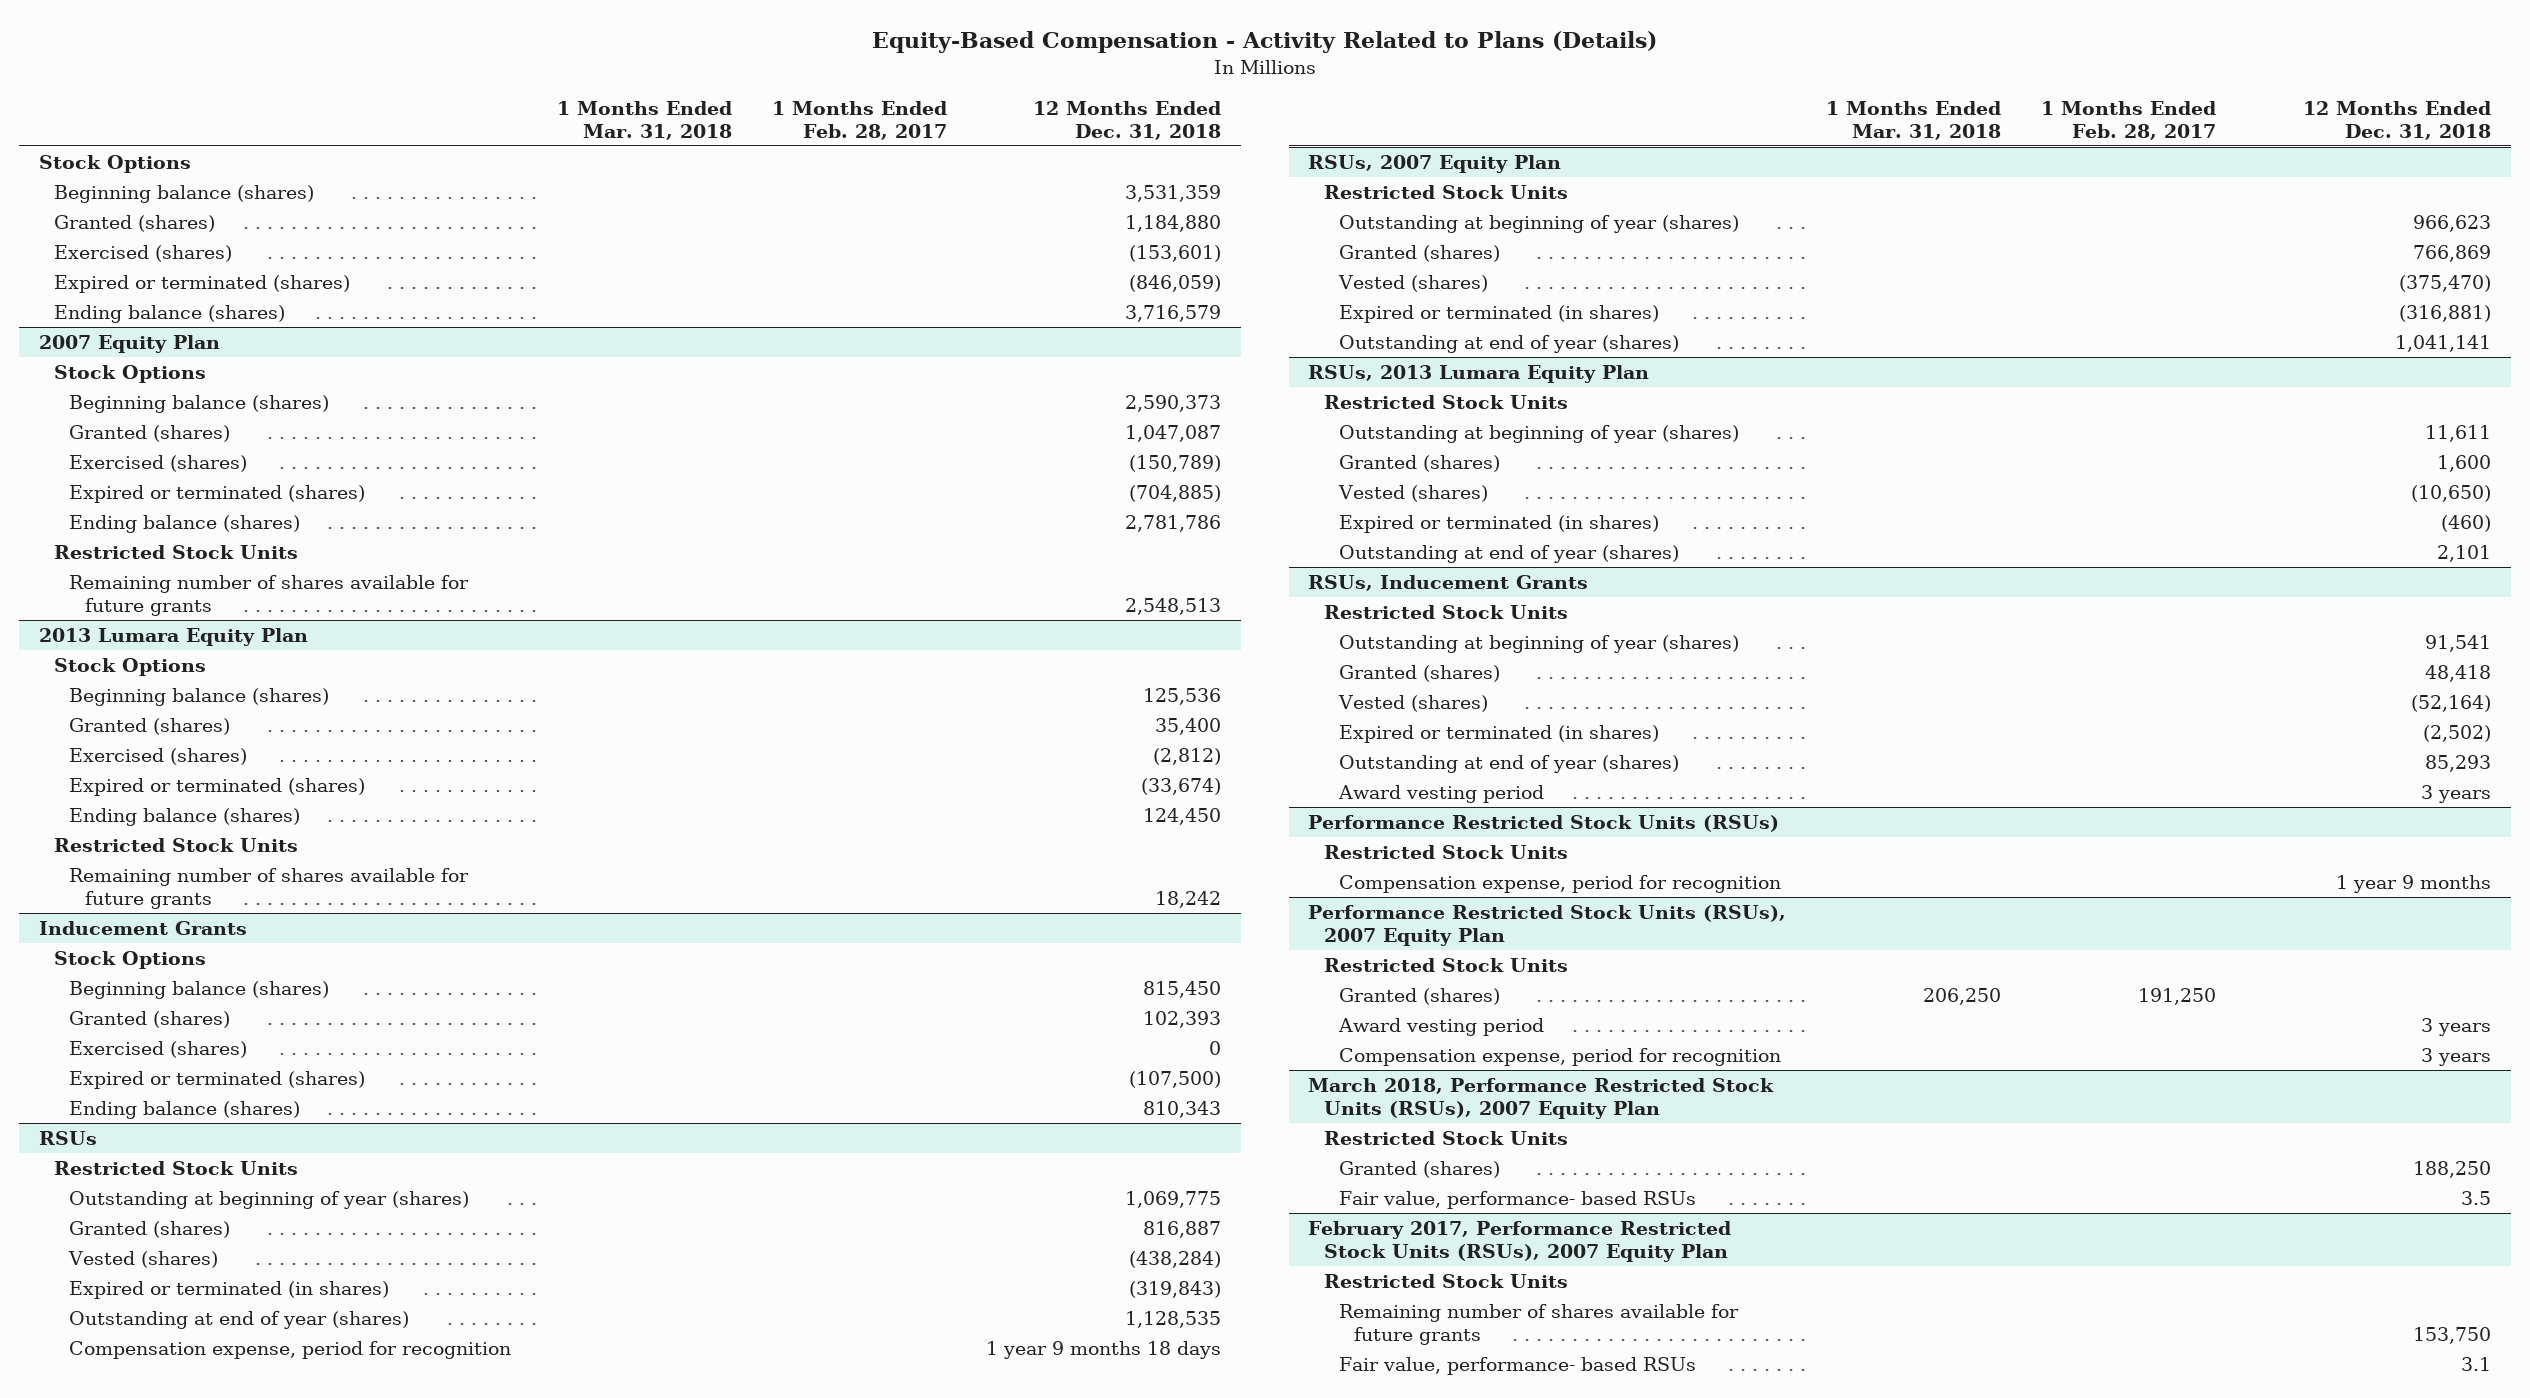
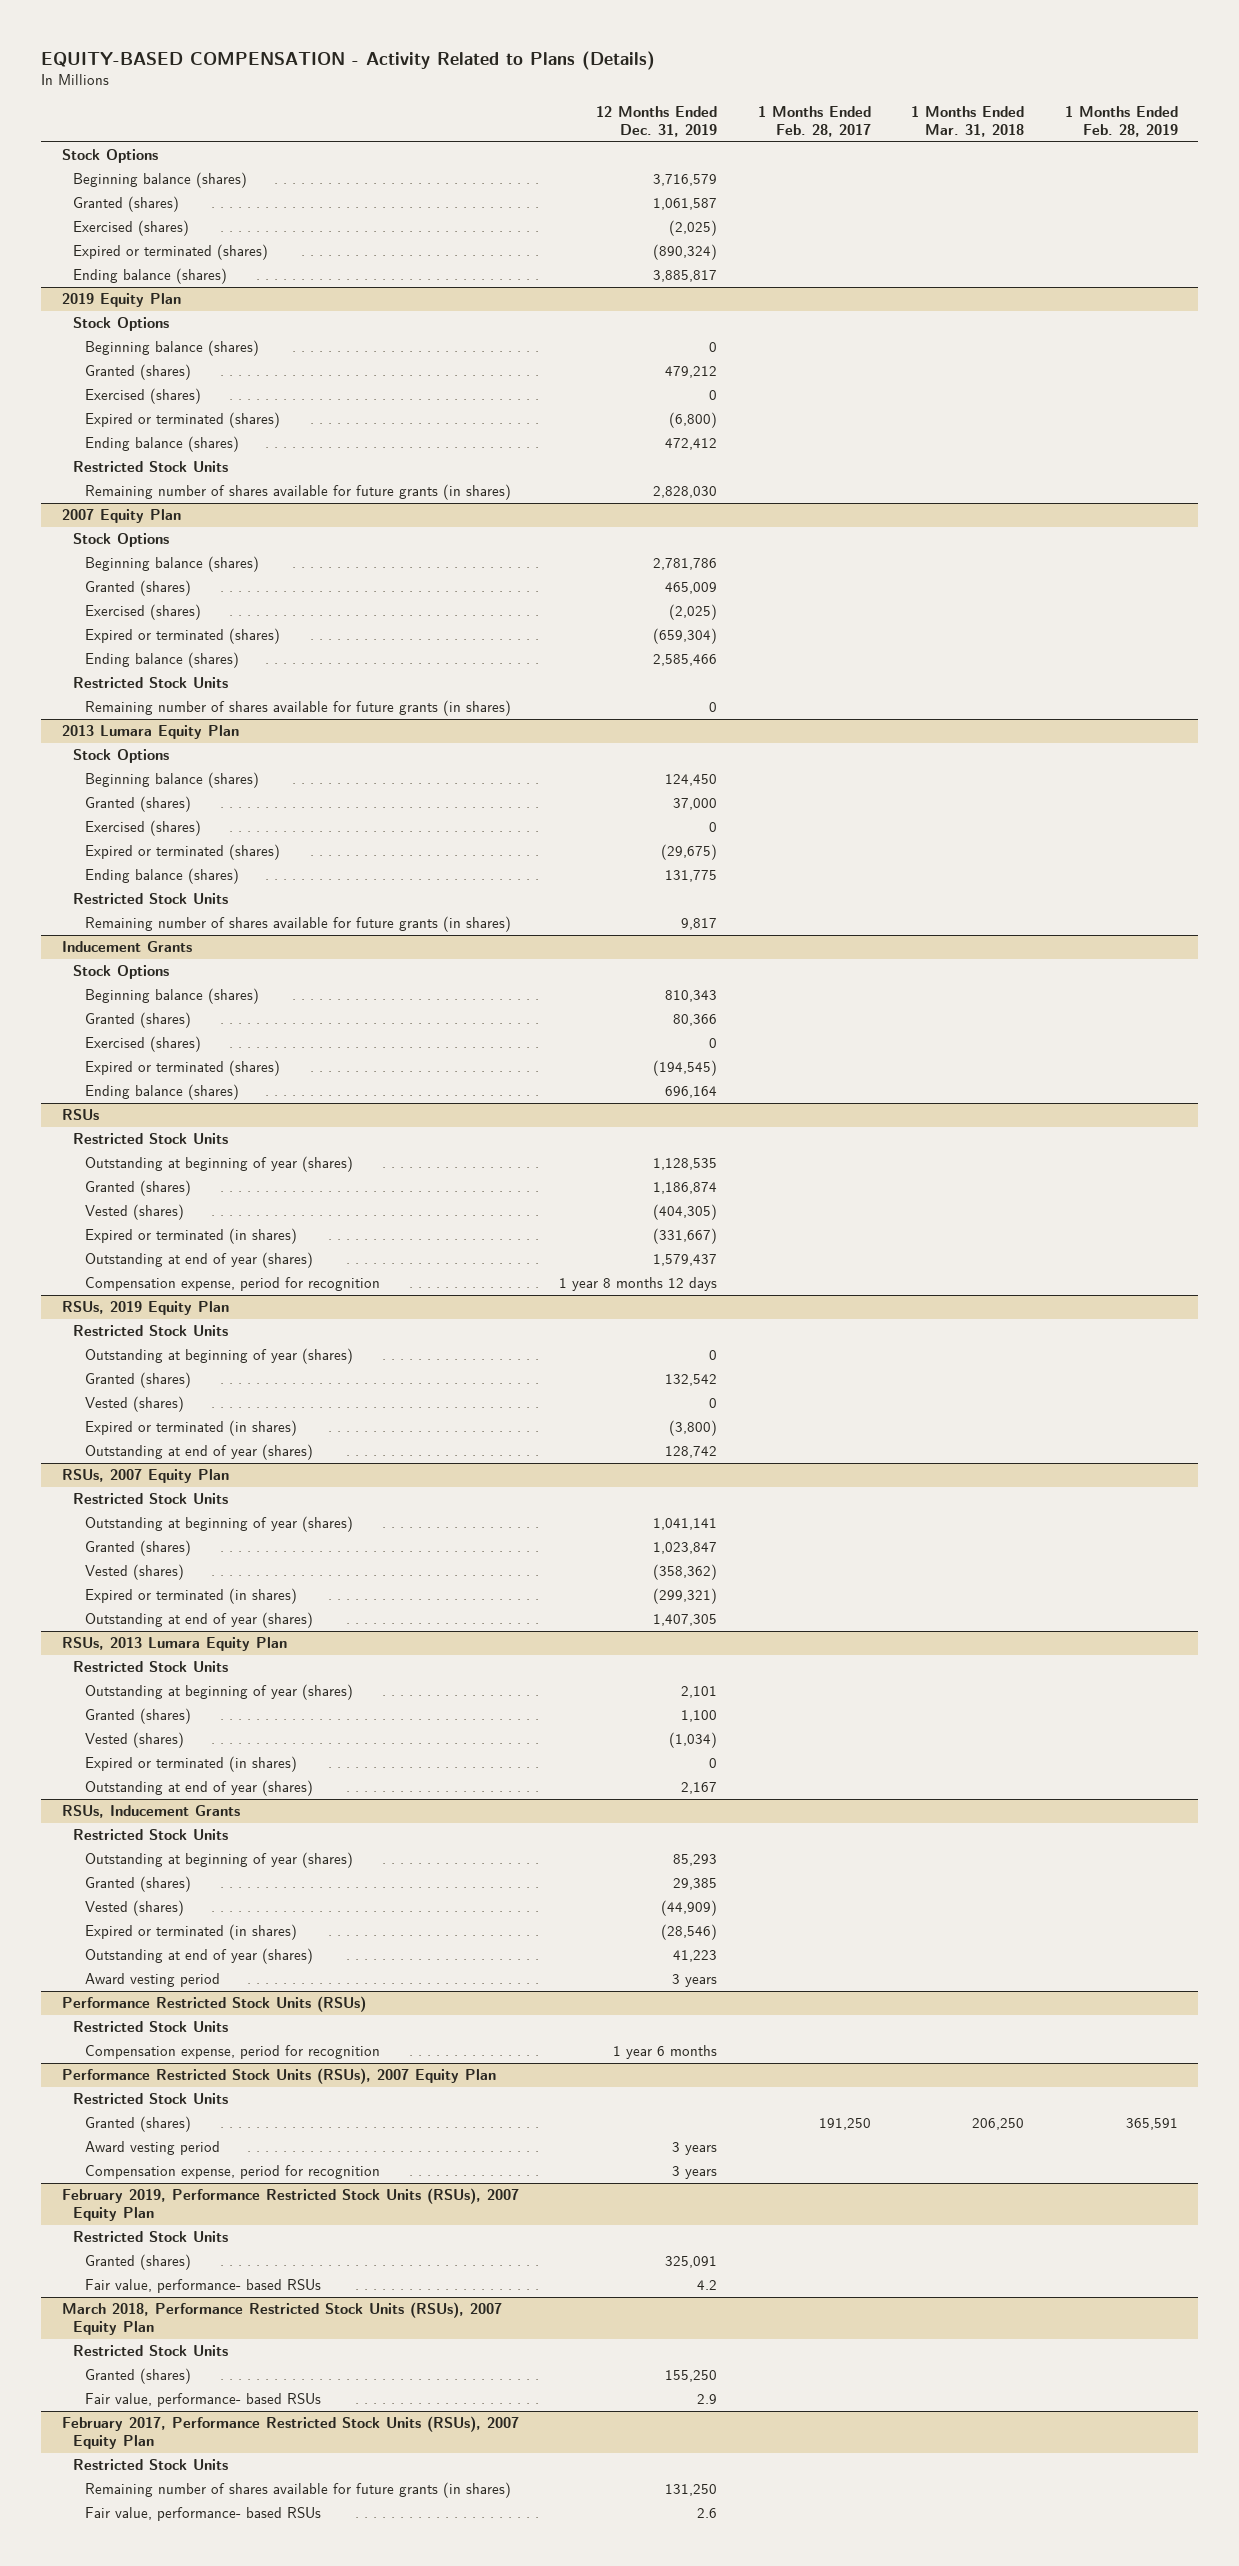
- Equity-Based Compensation - Activity Related to Plans (Details)
+ EQUITY-BASED COMPENSATION - Activity Related to Plans (Details)
- | 1 Months Ended Mar. 31, 2018 | 1 Months Ended Feb. 28, 2017 | 12 Months Ended Dec. 31, 2018
+ | 12 Months Ended Dec. 31, 2019 | 1 Months Ended Feb. 28, 2017 | 1 Months Ended Mar. 31, 2018 | 1 Months Ended Feb. 28, 2019
+ 2019 Equity Plan
+ Stock Options
+ Beginning balance (shares) | 0 | | |
+ Granted (shares) | 479,212 | | |
+ Exercised (shares) | 0 | | |
+ Expired or terminated (shares) | (6,800) | | |
+ Ending balance (shares) | 472,412 | | |
+ Restricted Stock Units
+ Remaining number of shares available for future grants (in shares) | 2,828,030 | | |
@ 2007 Equity Plan
- Remaining number of shares available for future grants | | | 2,548,513
+ Remaining number of shares available for future grants (in shares) | 0 | | |
@ 2013 Lumara Equity Plan
- Remaining number of shares available for future grants | | | 18,242
+ Remaining number of shares available for future grants (in shares) | 9,817 | | |
+ RSUs, 2019 Equity Plan
+ Restricted Stock Units
+ Outstanding at beginning of year (shares) | 0 | | |
+ Granted (shares) | 132,542 | | |
+ Vested (shares) | 0 | | |
+ Expired or terminated (in shares) | (3,800) | | |
+ Outstanding at end of year (shares) | 128,742 | | |
+ February 2019, Performance Restricted Stock Units (RSUs), 2007 Equity Plan
+ Restricted Stock Units
+ Granted (shares) | 325,091 | | |
+ Fair value, performance- based RSUs | 4.2 | | |
@ February 2017, Performance Restricted Stock Units (RSUs), 2007 Equity Plan
- Remaining number of shares available for future grants | | | 153,750
+ Remaining number of shares available for future grants (in shares) | 131,250 | | |

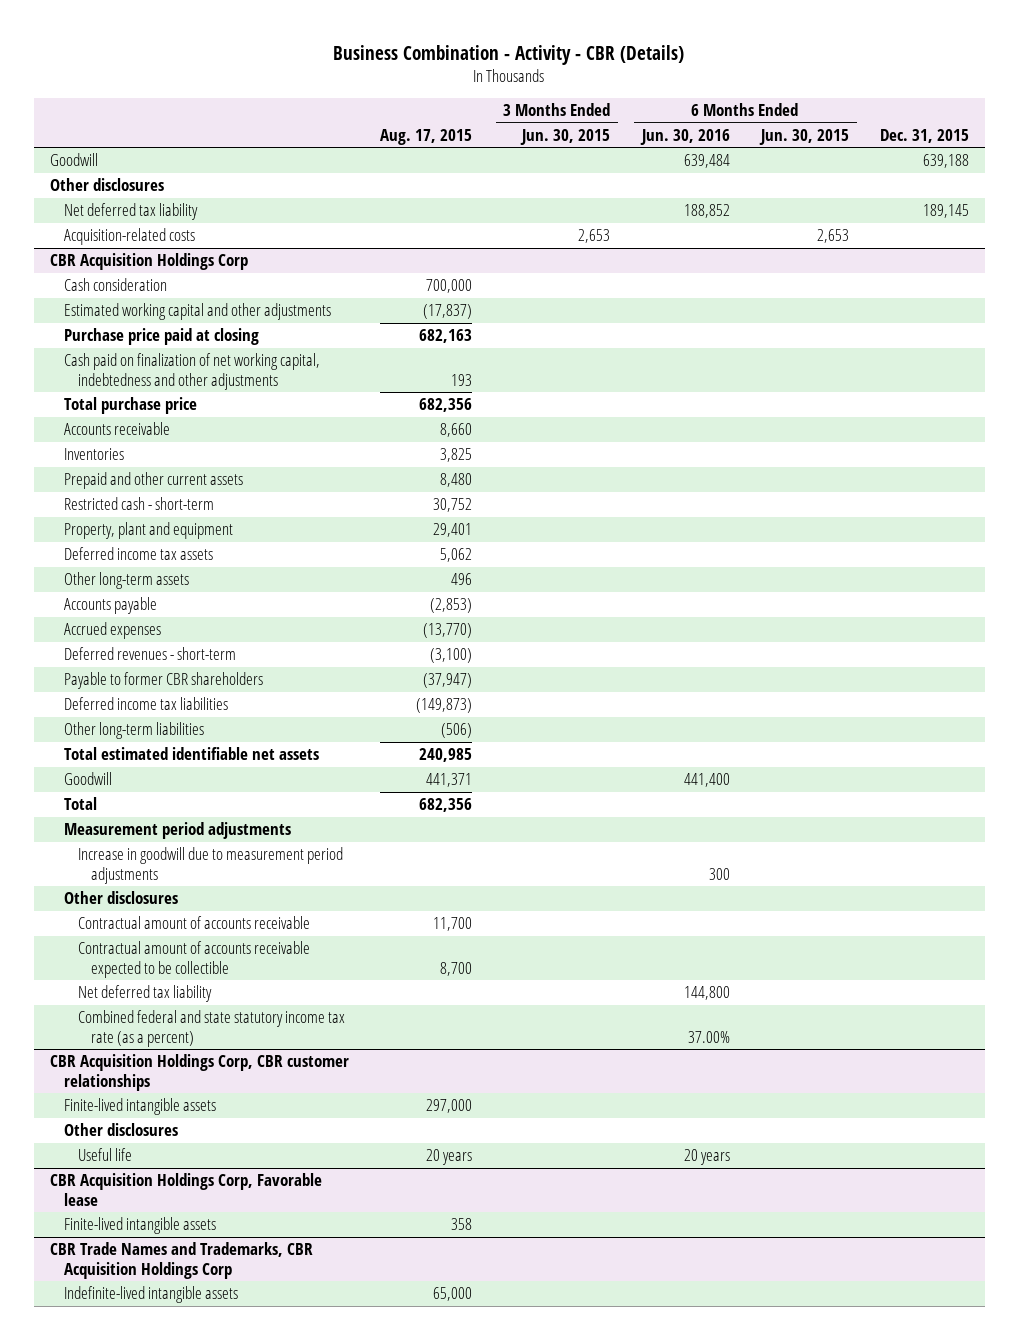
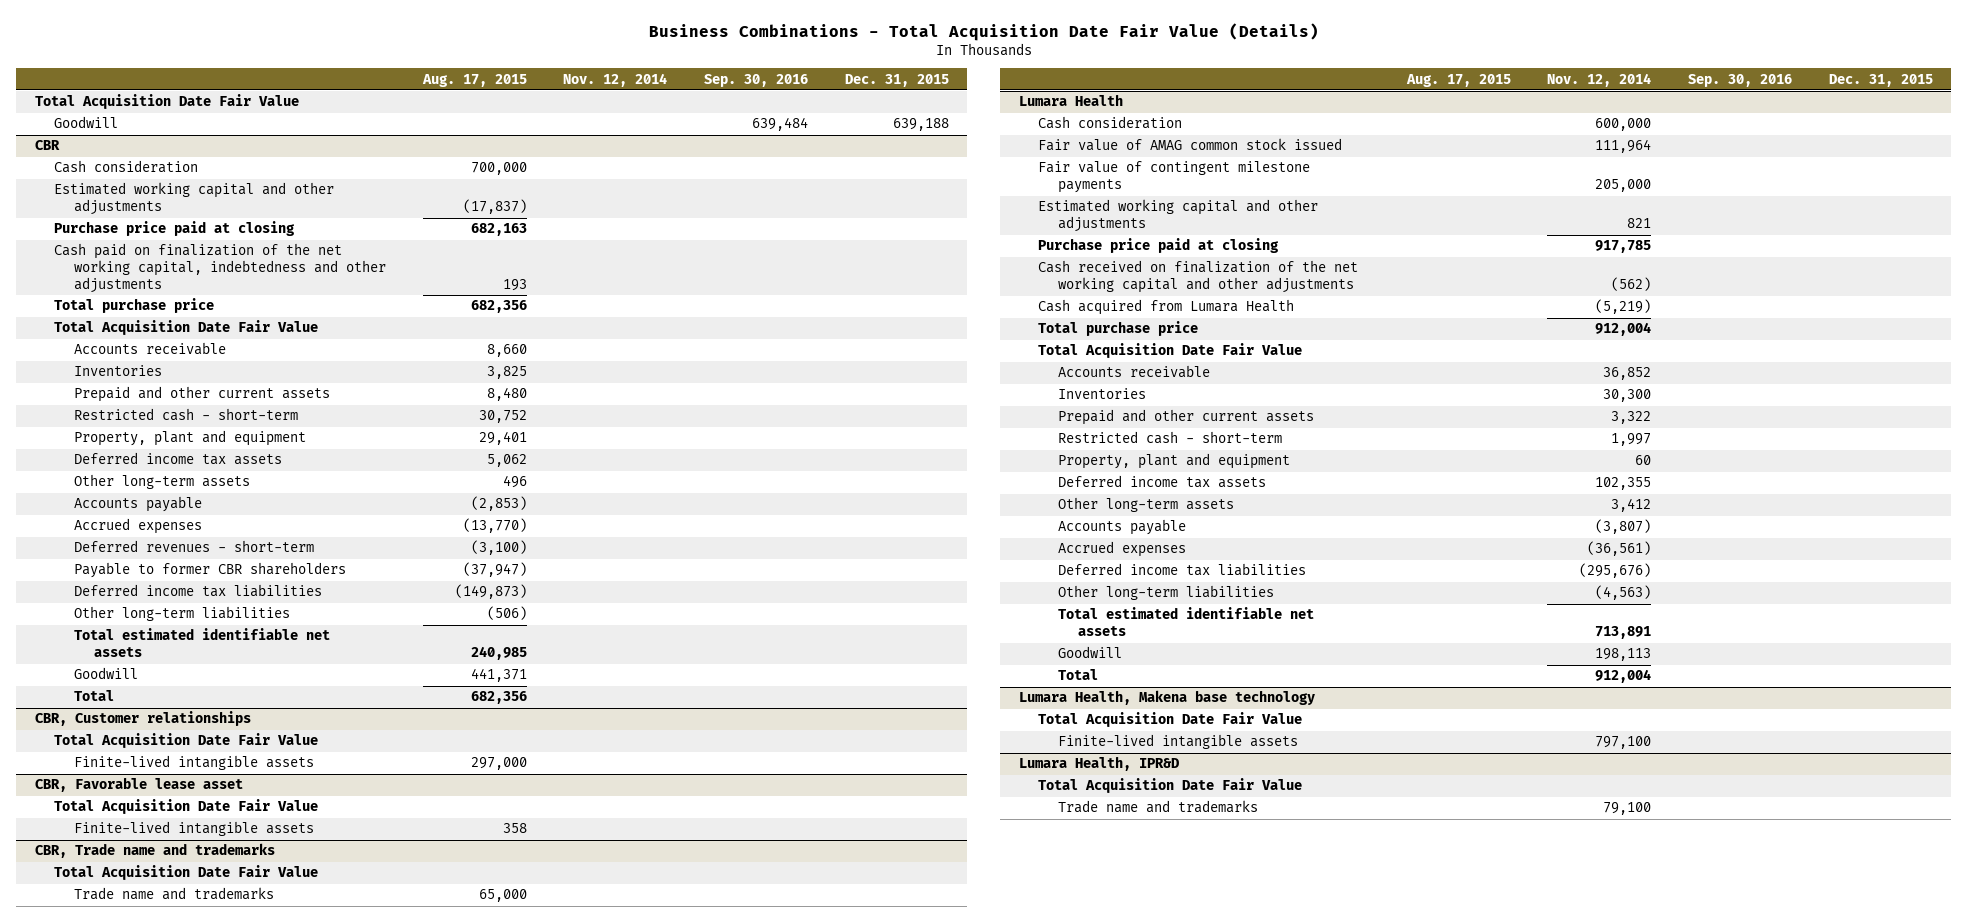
- Business Combination - Activity - CBR (Details)
+ Business Combinations - Total Acquisition Date Fair Value (Details)
- | Aug. 17, 2015 | 3 Months Ended Jun. 30, 2015 | 6 Months Ended Jun. 30, 2016 | 6 Months Ended Jun. 30, 2015 | Dec. 31, 2015
+ | Aug. 17, 2015 | Nov. 12, 2014 | Sep. 30, 2016 | Dec. 31, 2015
+ Total Acquisition Date Fair Value
- Other disclosures
- Net deferred tax liability | | | 188,852 | | 189,145
- Acquisition-related costs | | 2,653 | | 2,653 |
- CBR Acquisition Holdings Corp
+ CBR
- Cash paid on finalization of net working capital, indebtedness and other adjustments | 193 | | | |
+ Cash paid on finalization of the net working capital, indebtedness and other adjustments | 193 | | |
+ Total Acquisition Date Fair Value
- Measurement period adjustments
- Increase in goodwill due to measurement period adjustments | | | 300 | |
- Other disclosures
- Contractual amount of accounts receivable | 11,700 | | | |
- Contractual amount of accounts receivable expected to be collectible | 8,700 | | | |
- Net deferred tax liability | | | 144,800 | |
- Combined federal and state statutory income tax rate (as a percent) | | | 37.00% | |
- CBR Acquisition Holdings Corp, CBR customer relationships
+ CBR, Customer relationships
+ Total Acquisition Date Fair Value
- Other disclosures
- Useful life | 20 years | | 20 years | |
- CBR Acquisition Holdings Corp, Favorable lease
+ CBR, Favorable lease asset
+ Total Acquisition Date Fair Value
- CBR Trade Names and Trademarks, CBR Acquisition Holdings Corp
- Indefinite-lived intangible assets | 65,000 | | | |
+ CBR, Trade name and trademarks
+ Total Acquisition Date Fair Value
+ Trade name and trademarks | 65,000 | | |
+ Lumara Health
+ Cash consideration | | 600,000 | |
+ Fair value of AMAG common stock issued | | 111,964 | |
+ Fair value of contingent milestone payments | | 205,000 | |
+ Estimated working capital and other adjustments | | 821 | |
+ Purchase price paid at closing | | 917,785 | |
+ Cash received on finalization of the net working capital and other adjustments | | (562) | |
+ Cash acquired from Lumara Health | | (5,219) | |
+ Total purchase price | | 912,004 | |
+ Total Acquisition Date Fair Value
+ Accounts receivable | | 36,852 | |
+ Inventories | | 30,300 | |
+ Prepaid and other current assets | | 3,322 | |
+ Restricted cash - short-term | | 1,997 | |
+ Property, plant and equipment | | 60 | |
+ Deferred income tax assets | | 102,355 | |
+ Other long-term assets | | 3,412 | |
+ Accounts payable | | (3,807) | |
+ Accrued expenses | | (36,561) | |
+ Deferred income tax liabilities | | (295,676) | |
+ Other long-term liabilities | | (4,563) | |
+ Total estimated identifiable net assets | | 713,891 | |
+ Goodwill | | 198,113 | |
+ Total | | 912,004 | |
+ Lumara Health, Makena base technology
+ Total Acquisition Date Fair Value
+ Finite-lived intangible assets | | 797,100 | |
+ Lumara Health, IPR&D
+ Total Acquisition Date Fair Value
+ Trade name and trademarks | | 79,100 | |

